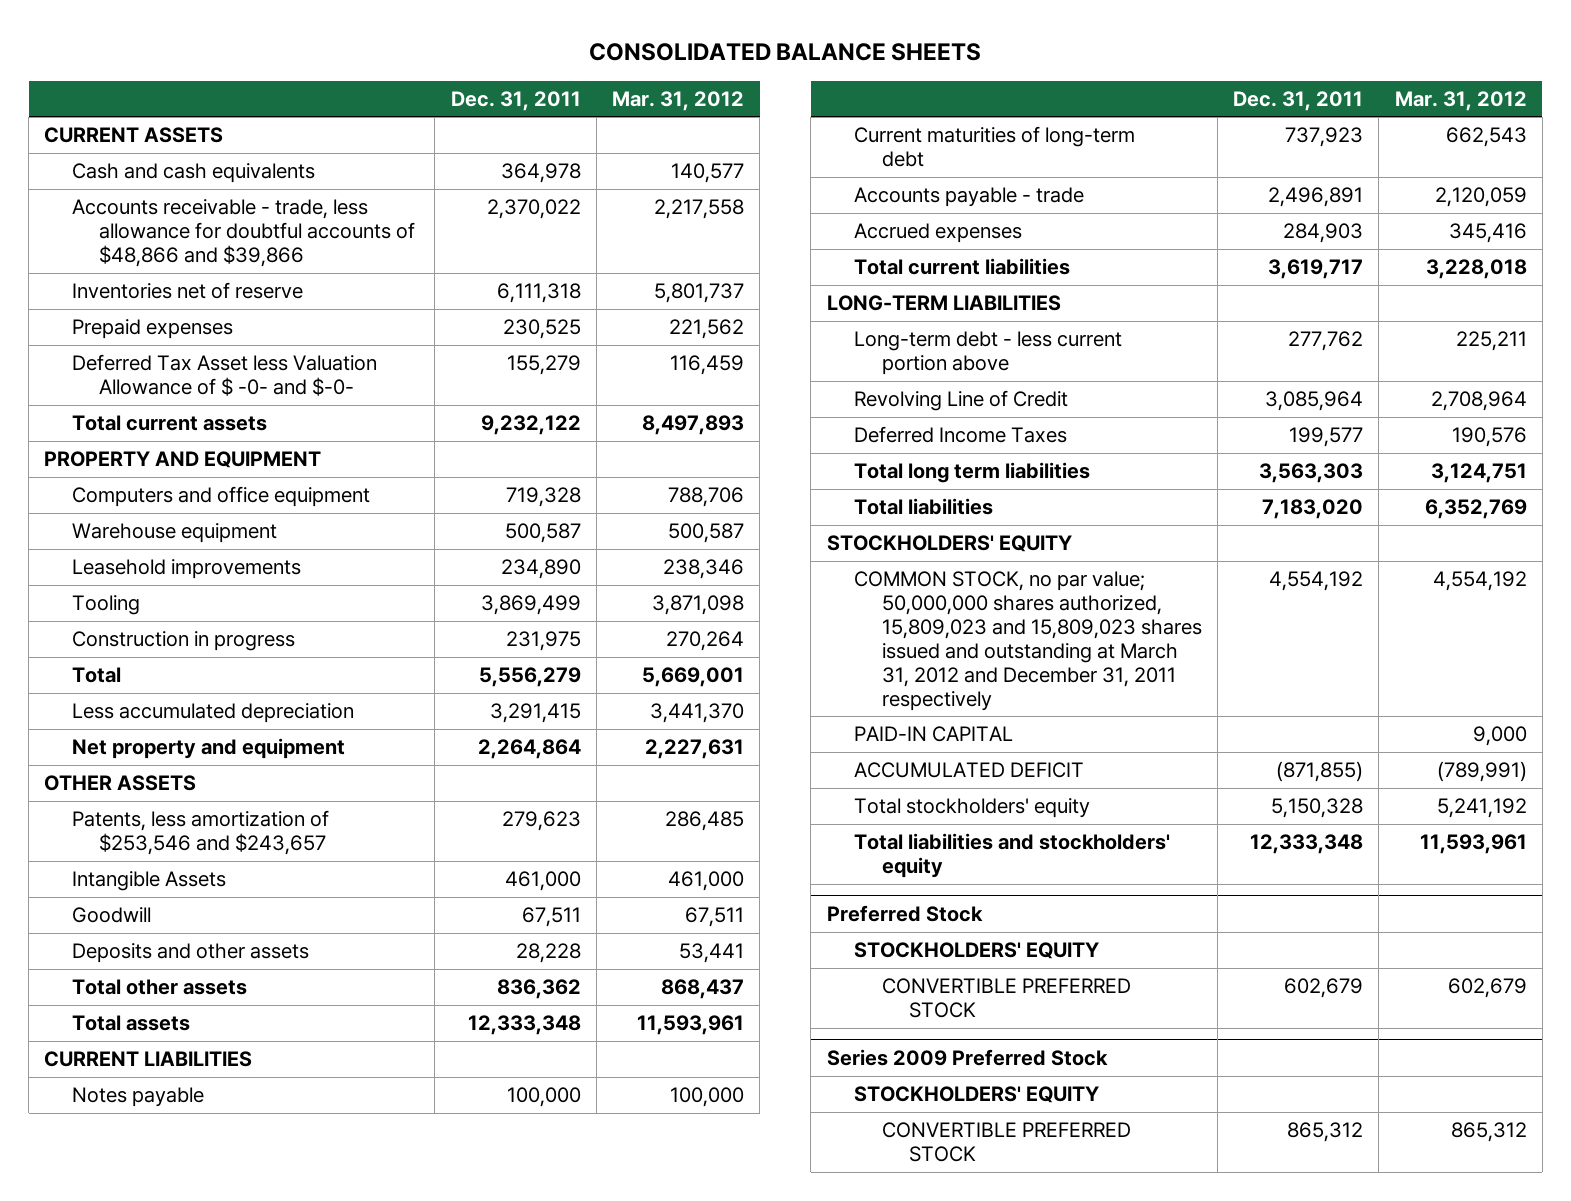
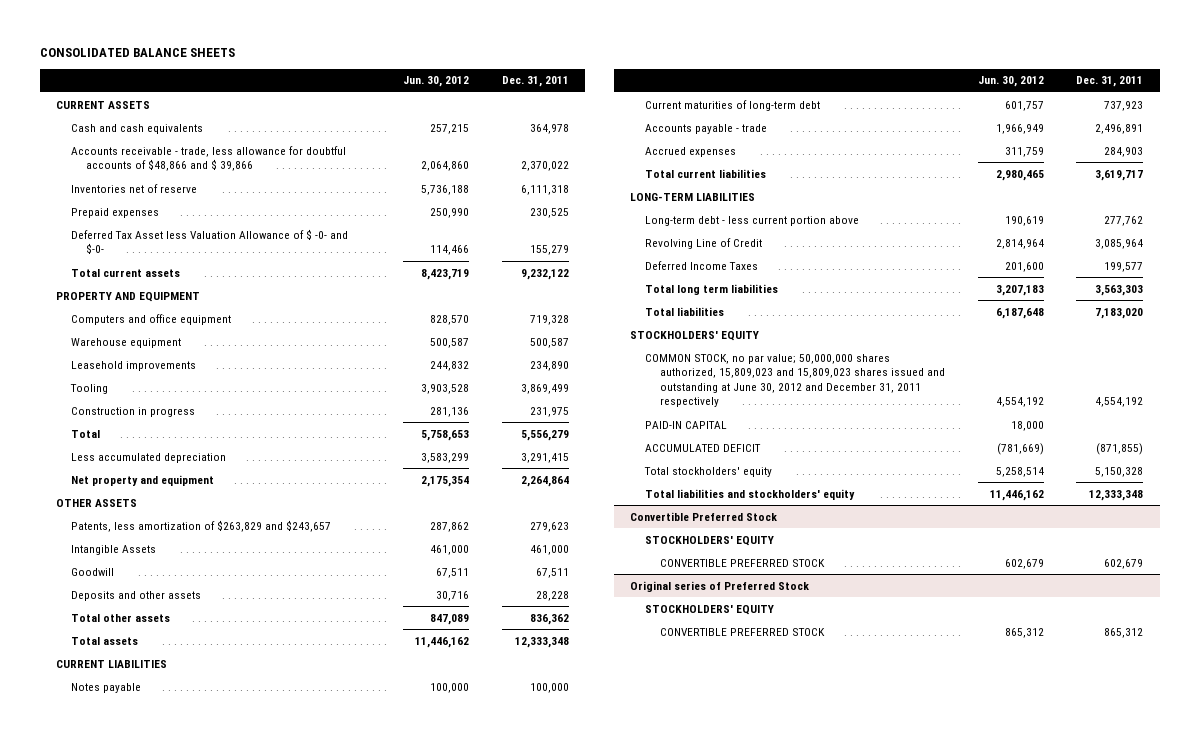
- | Dec. 31, 2011 | Mar. 31, 2012
+ | Jun. 30, 2012 | Dec. 31, 2011
- Accounts receivable - trade, less allowance for doubtful accounts of $48,866 and $39,866 | 2,370,022 | 2,217,558
+ Accounts receivable - trade, less allowance for doubtful accounts of $48,866 and $ 39,866 | 2,064,860 | 2,370,022
- Patents, less amortization of $253,546 and $243,657 | 279,623 | 286,485
+ Patents, less amortization of $263,829 and $243,657 | 287,862 | 279,623
- COMMON STOCK, no par value; 50,000,000 shares authorized, 15,809,023 and 15,809,023 shares issued and outstanding at March 31, 2012 and December 31, 2011 respectively | 4,554,192 | 4,554,192
+ COMMON STOCK, no par value; 50,000,000 shares authorized, 15,809,023 and 15,809,023 shares issued and outstanding at June 30, 2012 and December 31, 2011 respectively | 4,554,192 | 4,554,192
- Preferred Stock
+ Convertible Preferred Stock
- Series 2009 Preferred Stock
+ Original series of Preferred Stock

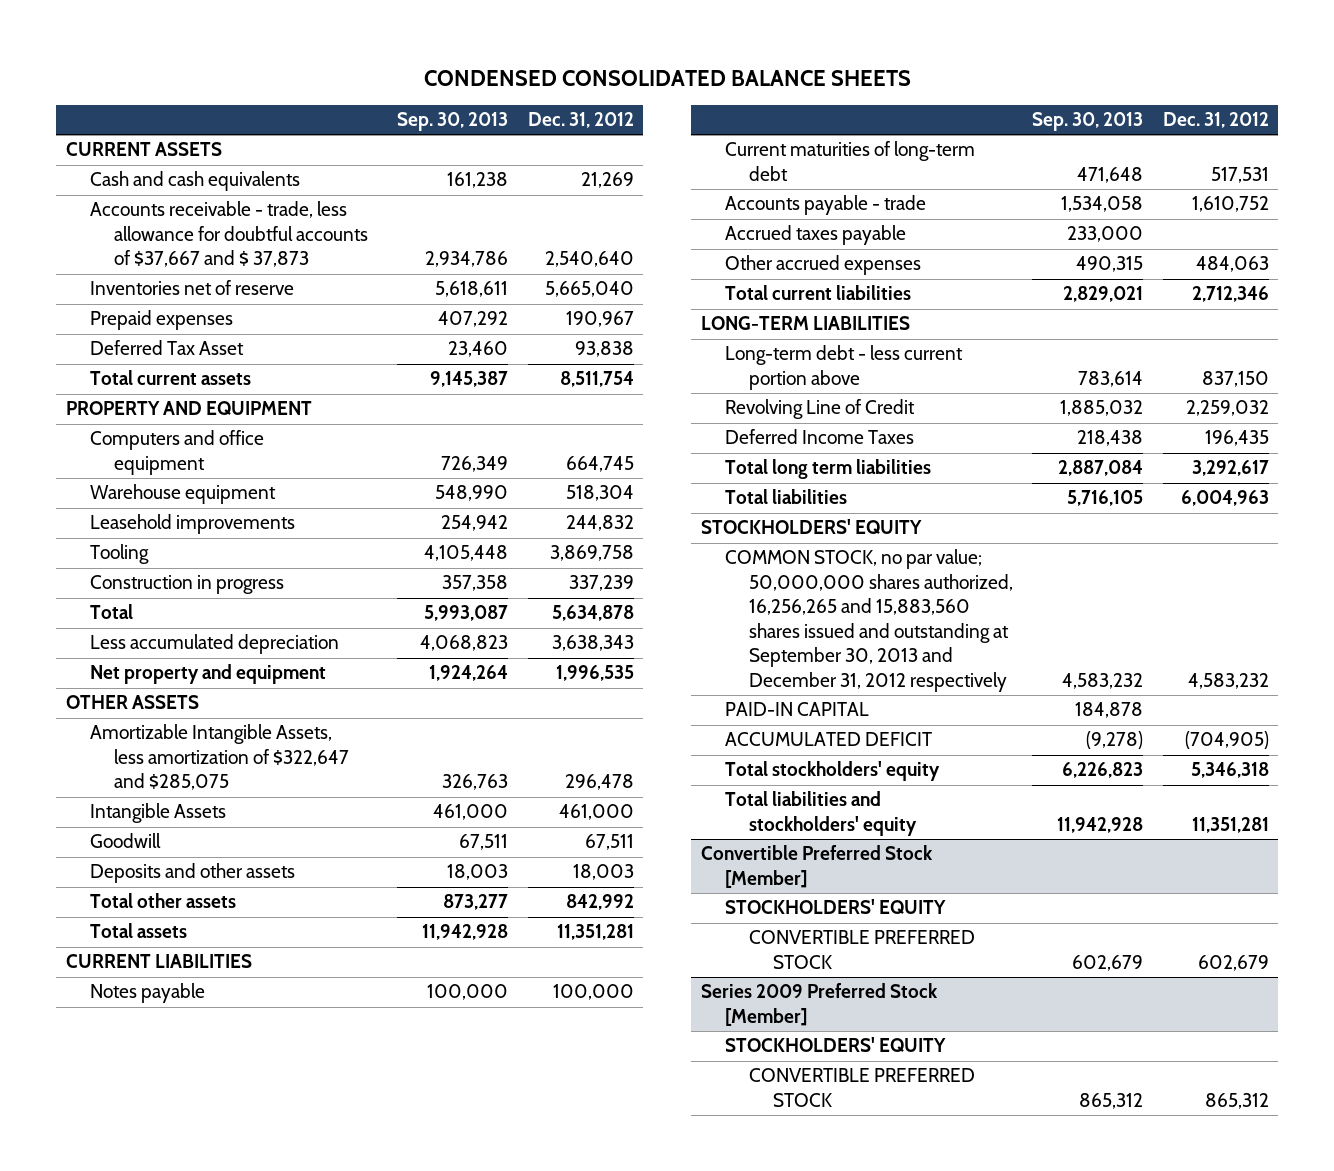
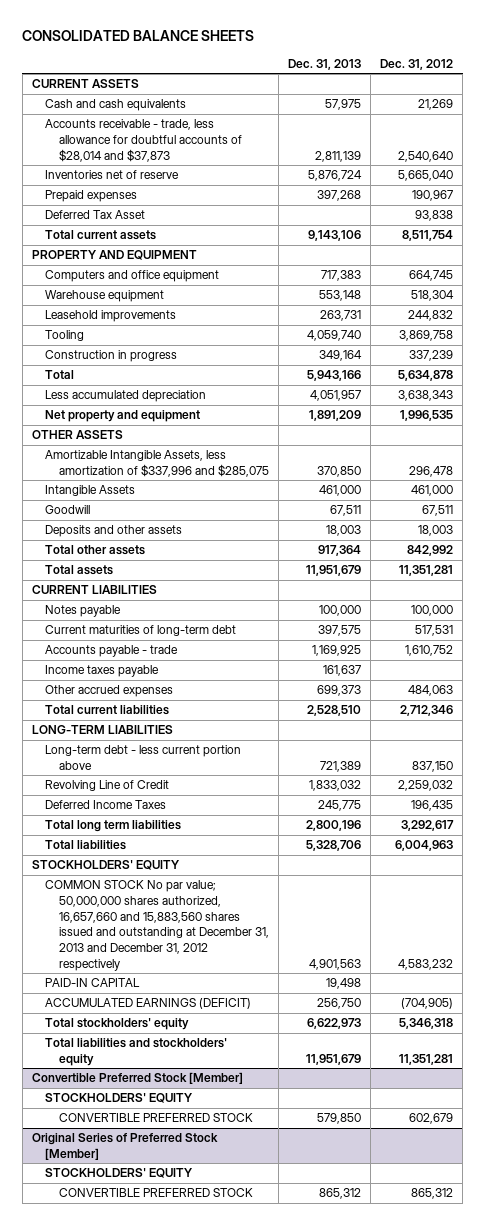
- CONDENSED CONSOLIDATED BALANCE SHEETS
+ CONSOLIDATED BALANCE SHEETS
- | Sep. 30, 2013 | Dec. 31, 2012
+ | Dec. 31, 2013 | Dec. 31, 2012
- Accounts receivable - trade, less allowance for doubtful accounts of $37,667 and $ 37,873 | 2,934,786 | 2,540,640
+ Accounts receivable - trade, less allowance for doubtful accounts of $28,014 and $37,873 | 2,811,139 | 2,540,640
- Amortizable Intangible Assets, less amortization of $322,647 and $285,075 | 326,763 | 296,478
+ Amortizable Intangible Assets, less amortization of $337,996 and $285,075 | 370,850 | 296,478
- Accrued taxes payable | 233,000 |
+ Income taxes payable | 161,637 |
- COMMON STOCK, no par value; 50,000,000 shares authorized, 16,256,265 and 15,883,560 shares issued and outstanding at September 30, 2013 and December 31, 2012 respectively | 4,583,232 | 4,583,232
+ COMMON STOCK No par value; 50,000,000 shares authorized, 16,657,660 and 15,883,560 shares issued and outstanding at December 31, 2013 and December 31, 2012 respectively | 4,901,563 | 4,583,232
- ACCUMULATED DEFICIT | (9,278) | (704,905)
+ ACCUMULATED EARNINGS (DEFICIT) | 256,750 | (704,905)
- Series 2009 Preferred Stock [Member]
+ Original Series of Preferred Stock [Member]

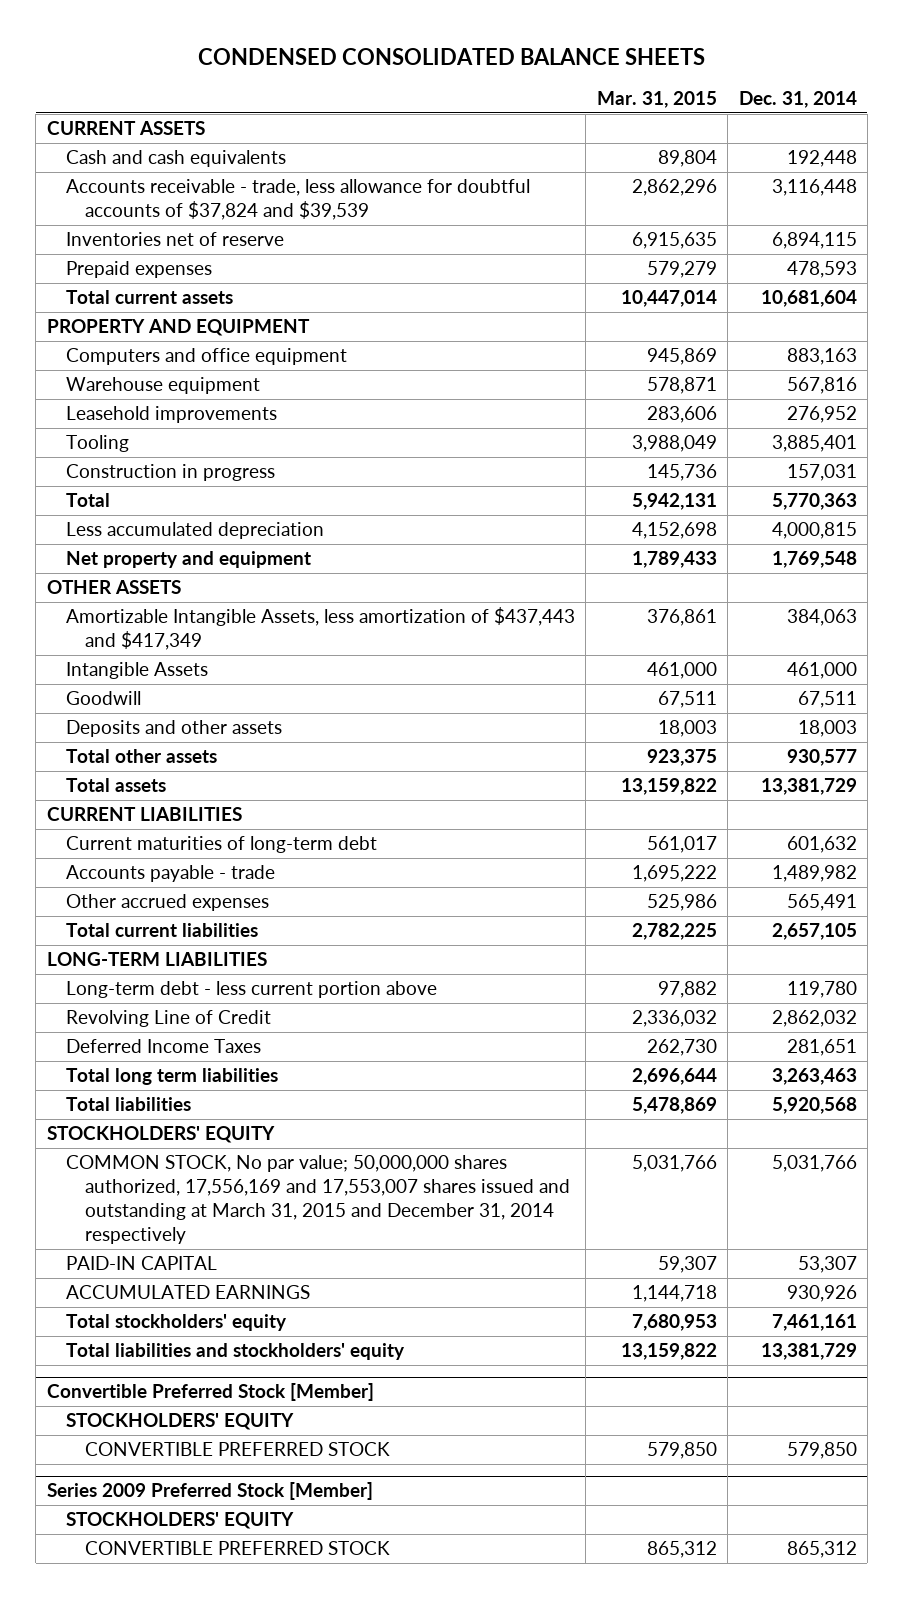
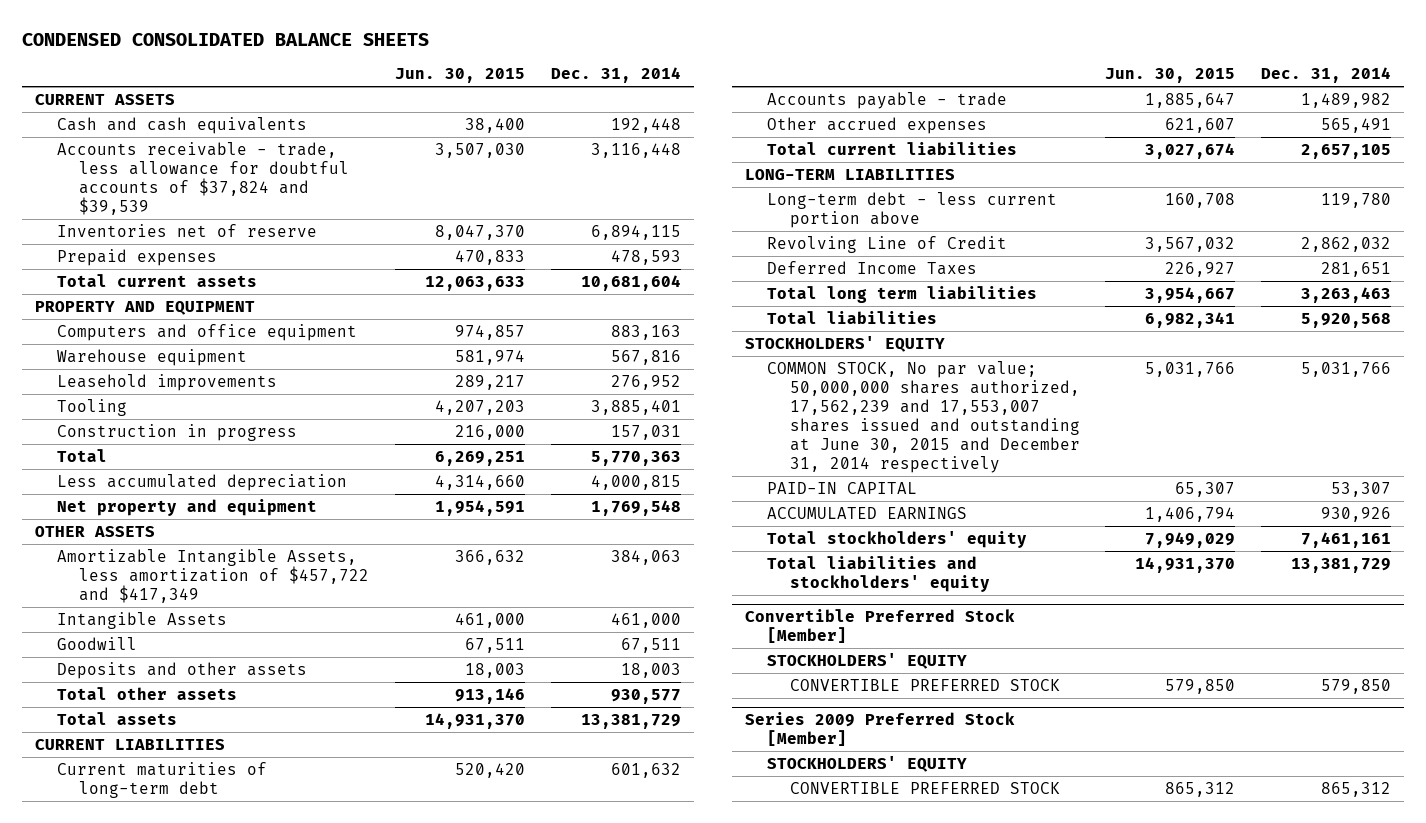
- | Mar. 31, 2015 | Dec. 31, 2014
+ | Jun. 30, 2015 | Dec. 31, 2014
- Amortizable Intangible Assets, less amortization of $437,443 and $417,349 | 376,861 | 384,063
+ Amortizable Intangible Assets, less amortization of $457,722 and $417,349 | 366,632 | 384,063
- COMMON STOCK, No par value; 50,000,000 shares authorized, 17,556,169 and 17,553,007 shares issued and outstanding at March 31, 2015 and December 31, 2014 respectively | 5,031,766 | 5,031,766
+ COMMON STOCK, No par value; 50,000,000 shares authorized, 17,562,239 and 17,553,007 shares issued and outstanding at June 30, 2015 and December 31, 2014 respectively | 5,031,766 | 5,031,766

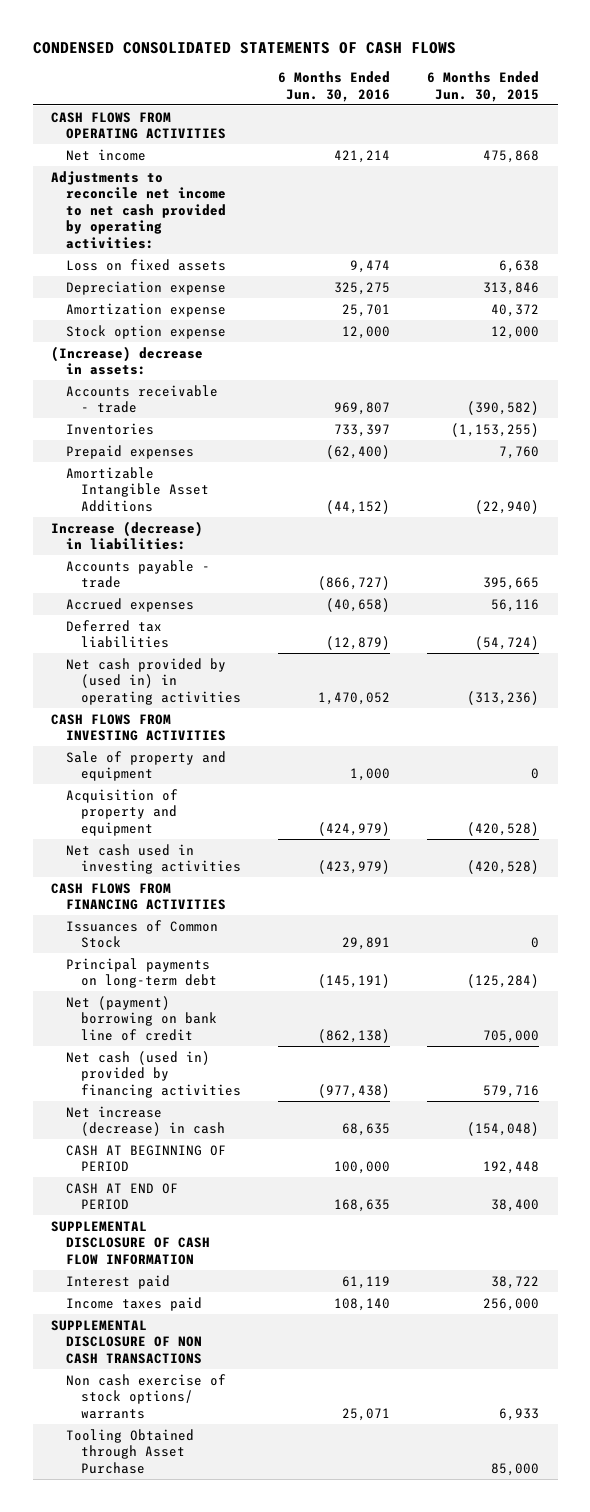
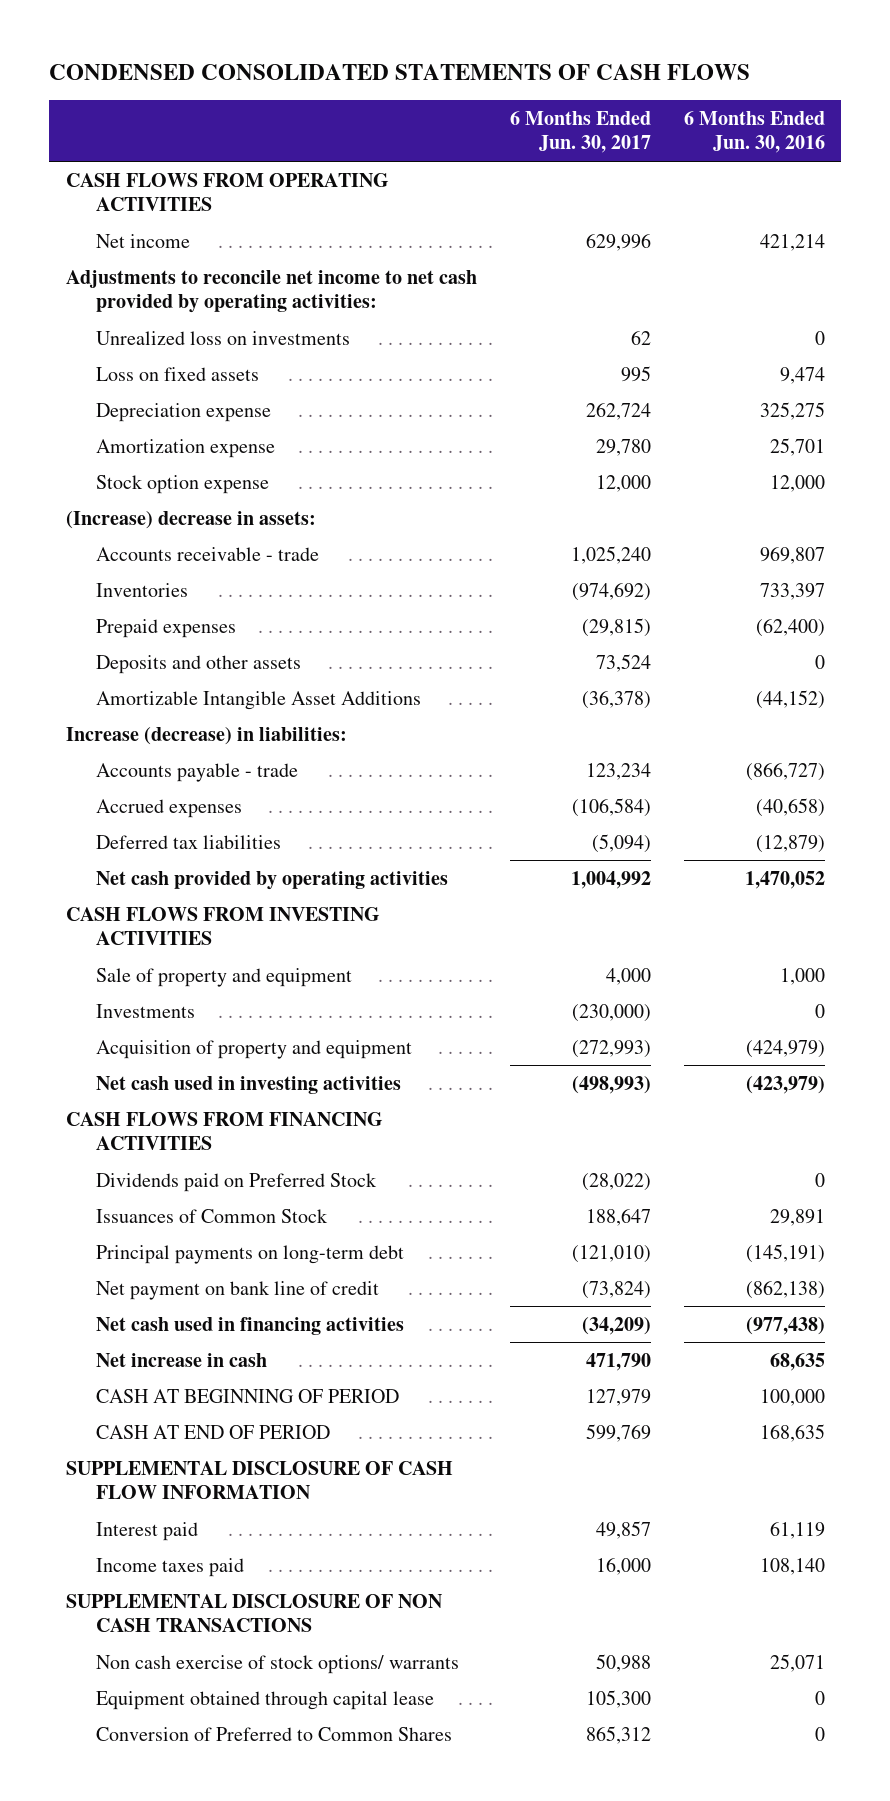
- | 6 Months Ended Jun. 30, 2016 | 6 Months Ended Jun. 30, 2015
+ | 6 Months Ended Jun. 30, 2017 | 6 Months Ended Jun. 30, 2016
+ Unrealized loss on investments | 62 | 0
+ Deposits and other assets | 73,524 | 0
- Net cash provided by (used in) in operating activities | 1,470,052 | (313,236)
+ Net cash provided by operating activities | 1,004,992 | 1,470,052
+ Investments | (230,000) | 0
+ Dividends paid on Preferred Stock | (28,022) | 0
- Net (payment) borrowing on bank line of credit | (862,138) | 705,000
- Net cash (used in) provided by financing activities | (977,438) | 579,716
- Net increase (decrease) in cash | 68,635 | (154,048)
+ Net payment on bank line of credit | (73,824) | (862,138)
+ Net cash used in financing activities | (34,209) | (977,438)
+ Net increase in cash | 471,790 | 68,635
- Tooling Obtained through Asset Purchase | | 85,000
+ Equipment obtained through capital lease | 105,300 | 0
+ Conversion of Preferred to Common Shares | 865,312 | 0

